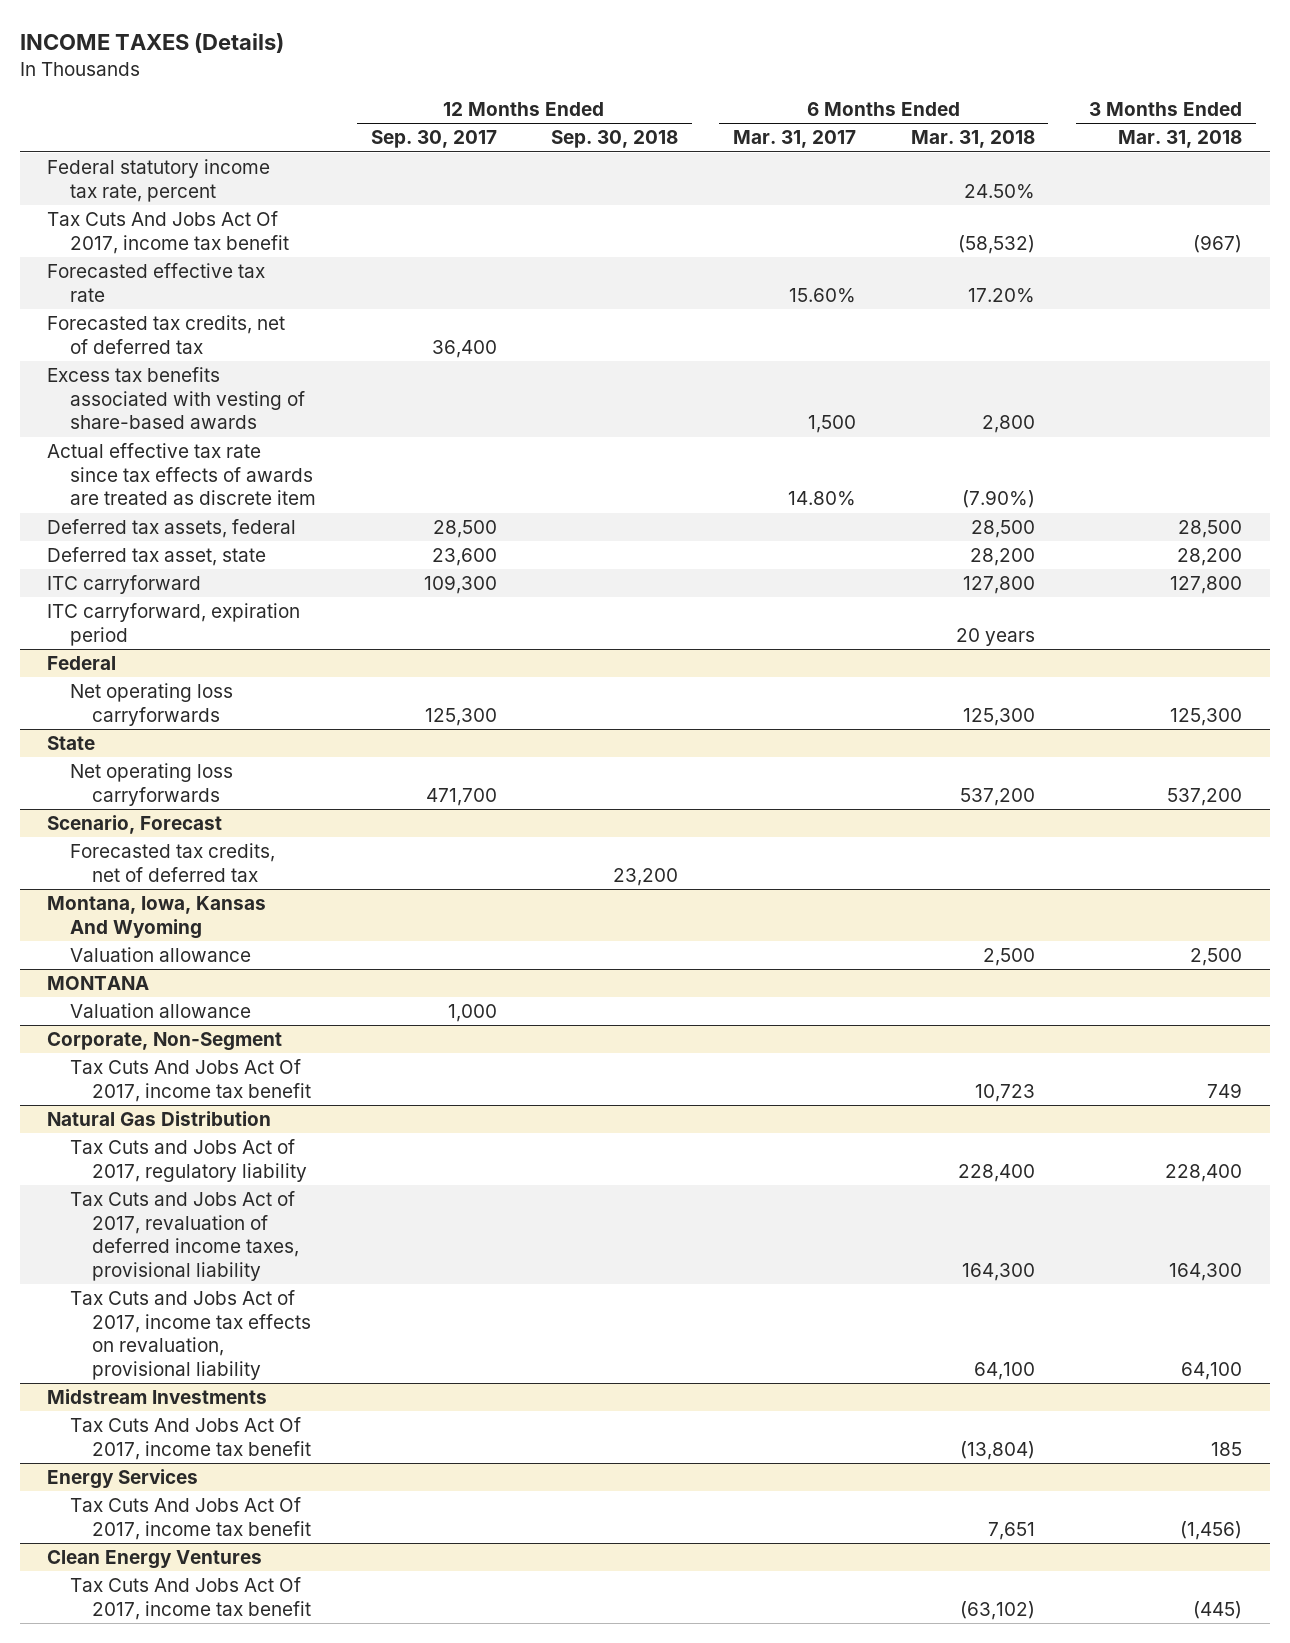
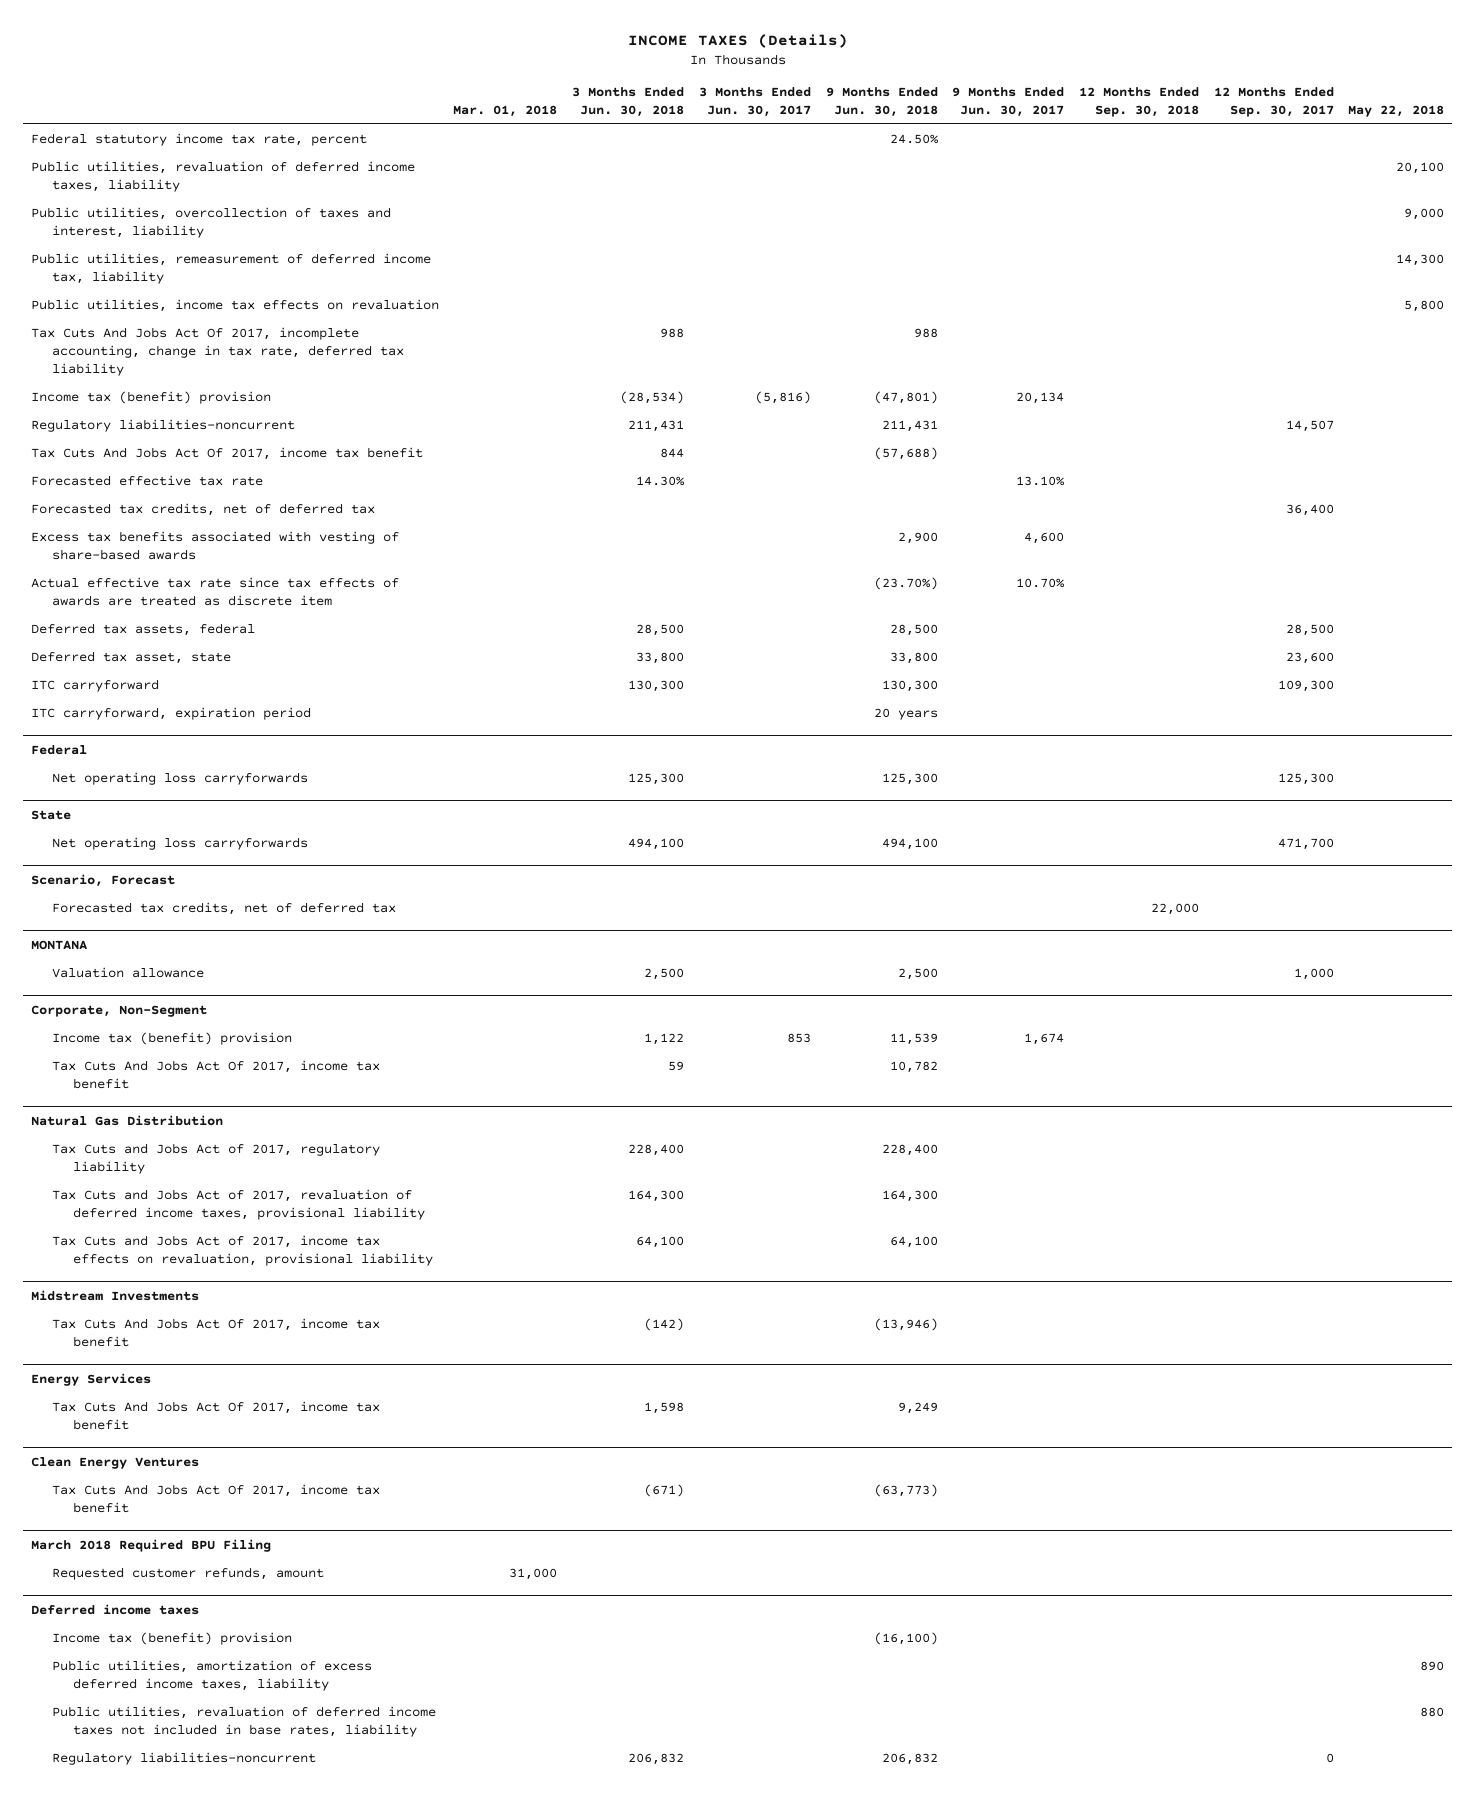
- | 12 Months Ended Sep. 30, 2017 | 12 Months Ended Sep. 30, 2018 | 6 Months Ended Mar. 31, 2017 | 6 Months Ended Mar. 31, 2018 | 3 Months Ended Mar. 31, 2018
+ | Mar. 01, 2018 | 3 Months Ended Jun. 30, 2018 | 3 Months Ended Jun. 30, 2017 | 9 Months Ended Jun. 30, 2018 | 9 Months Ended Jun. 30, 2017 | 12 Months Ended Sep. 30, 2018 | 12 Months Ended Sep. 30, 2017 | May 22, 2018
+ Public utilities, revaluation of deferred income taxes, liability | | | | | | | | 20,100
+ Public utilities, overcollection of taxes and interest, liability | | | | | | | | 9,000
+ Public utilities, remeasurement of deferred income tax, liability | | | | | | | | 14,300
+ Public utilities, income tax effects on revaluation | | | | | | | | 5,800
+ Tax Cuts And Jobs Act Of 2017, incomplete accounting, change in tax rate, deferred tax liability | | 988 | | 988 | | | |
+ Income tax (benefit) provision | | (28,534) | (5,816) | (47,801) | 20,134 | | |
+ Regulatory liabilities-noncurrent | | 211,431 | | 211,431 | | | 14,507 |
@ Scenario, Forecast
- Forecasted tax credits, net of deferred tax | | 23,200 | | |
- Montana, Iowa, Kansas And Wyoming
- Valuation allowance | | | | 2,500 | 2,500
@ Scenario, Forecast
+ Forecasted tax credits, net of deferred tax | | | | | | 22,000 | |
@ Corporate, Non-Segment
+ Income tax (benefit) provision | | 1,122 | 853 | 11,539 | 1,674 | | |
+ March 2018 Required BPU Filing
+ Requested customer refunds, amount | 31,000 | | | | | | |
+ Deferred income taxes
+ Income tax (benefit) provision | | | | (16,100) | | | |
+ Public utilities, amortization of excess deferred income taxes, liability | | | | | | | | 890
+ Public utilities, revaluation of deferred income taxes not included in base rates, liability | | | | | | | | 880
+ Regulatory liabilities-noncurrent | | 206,832 | | 206,832 | | | 0 |

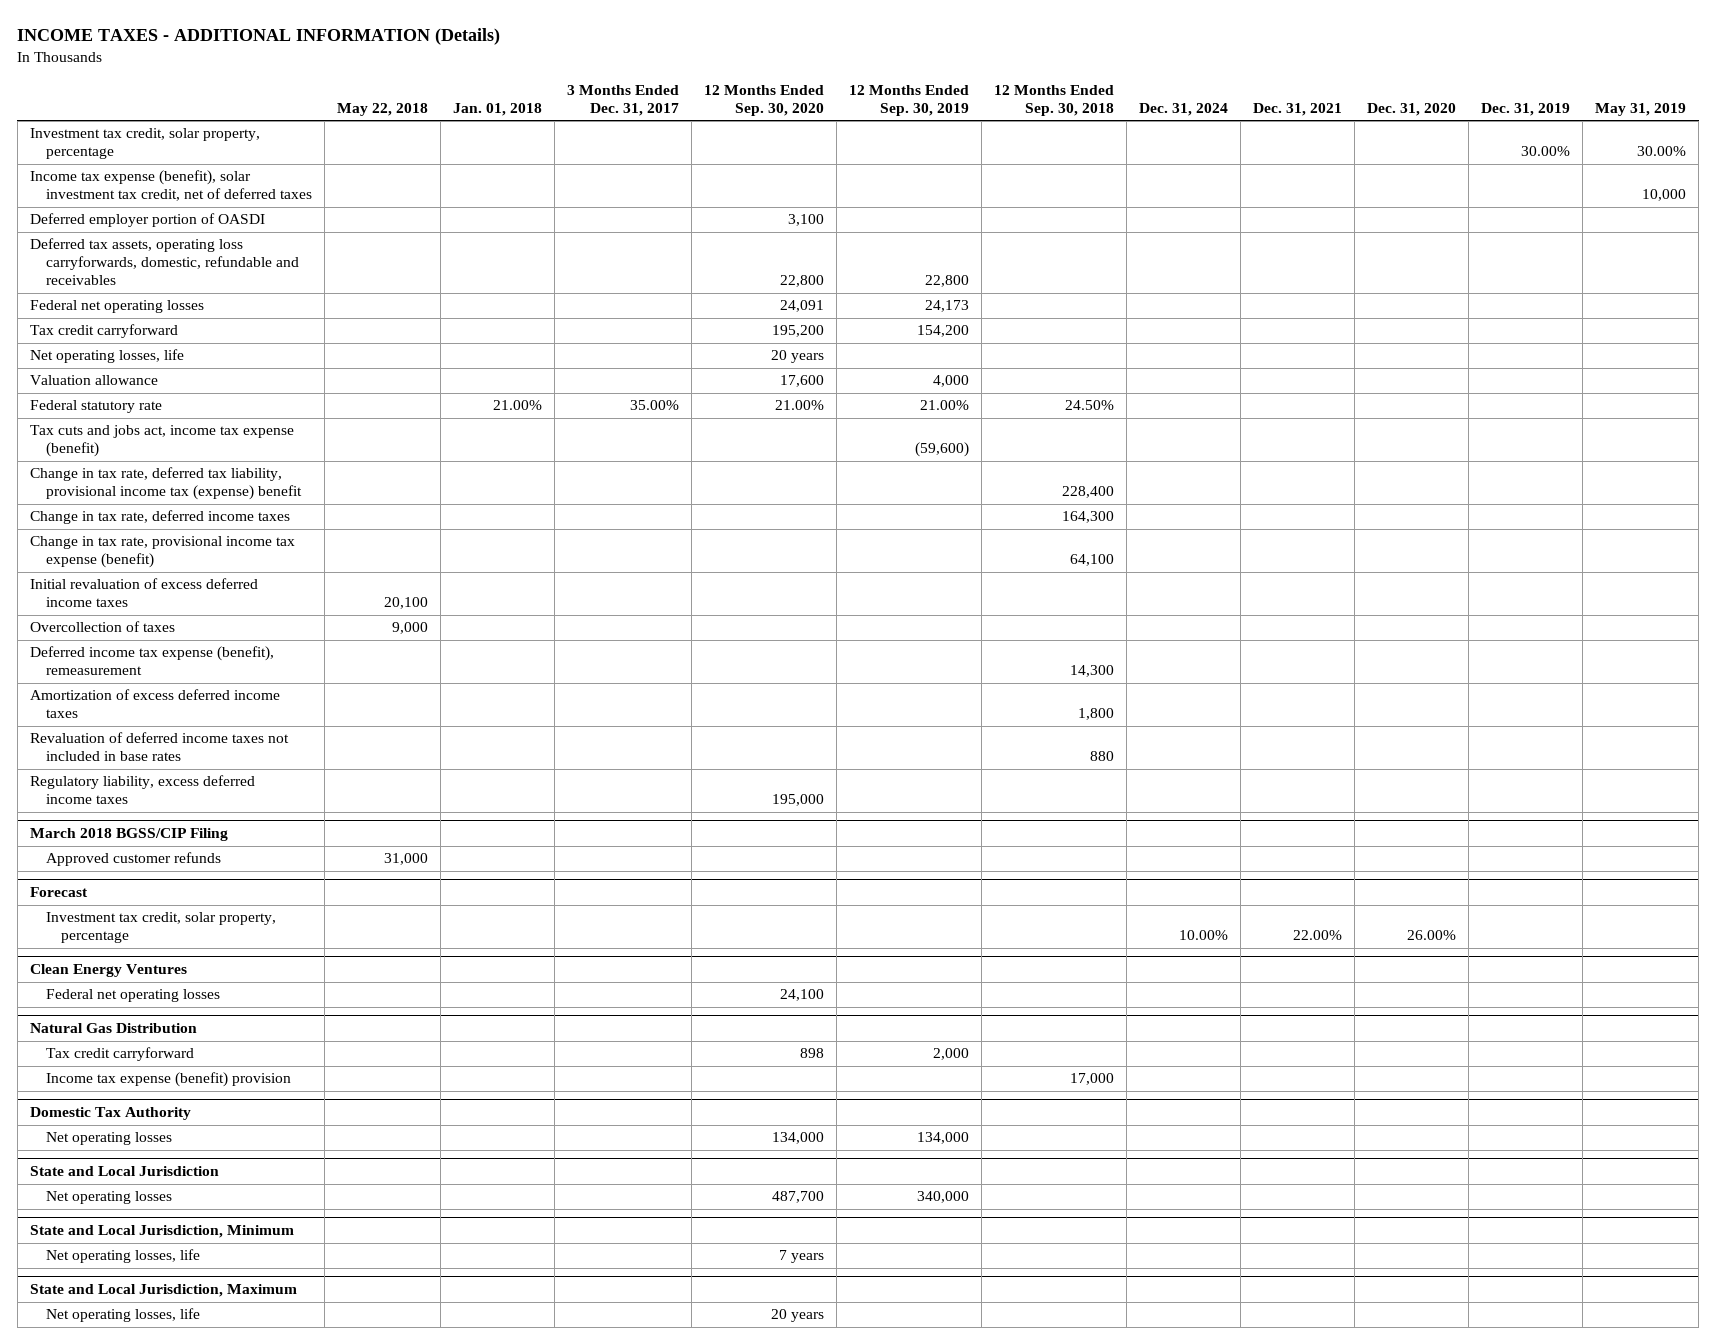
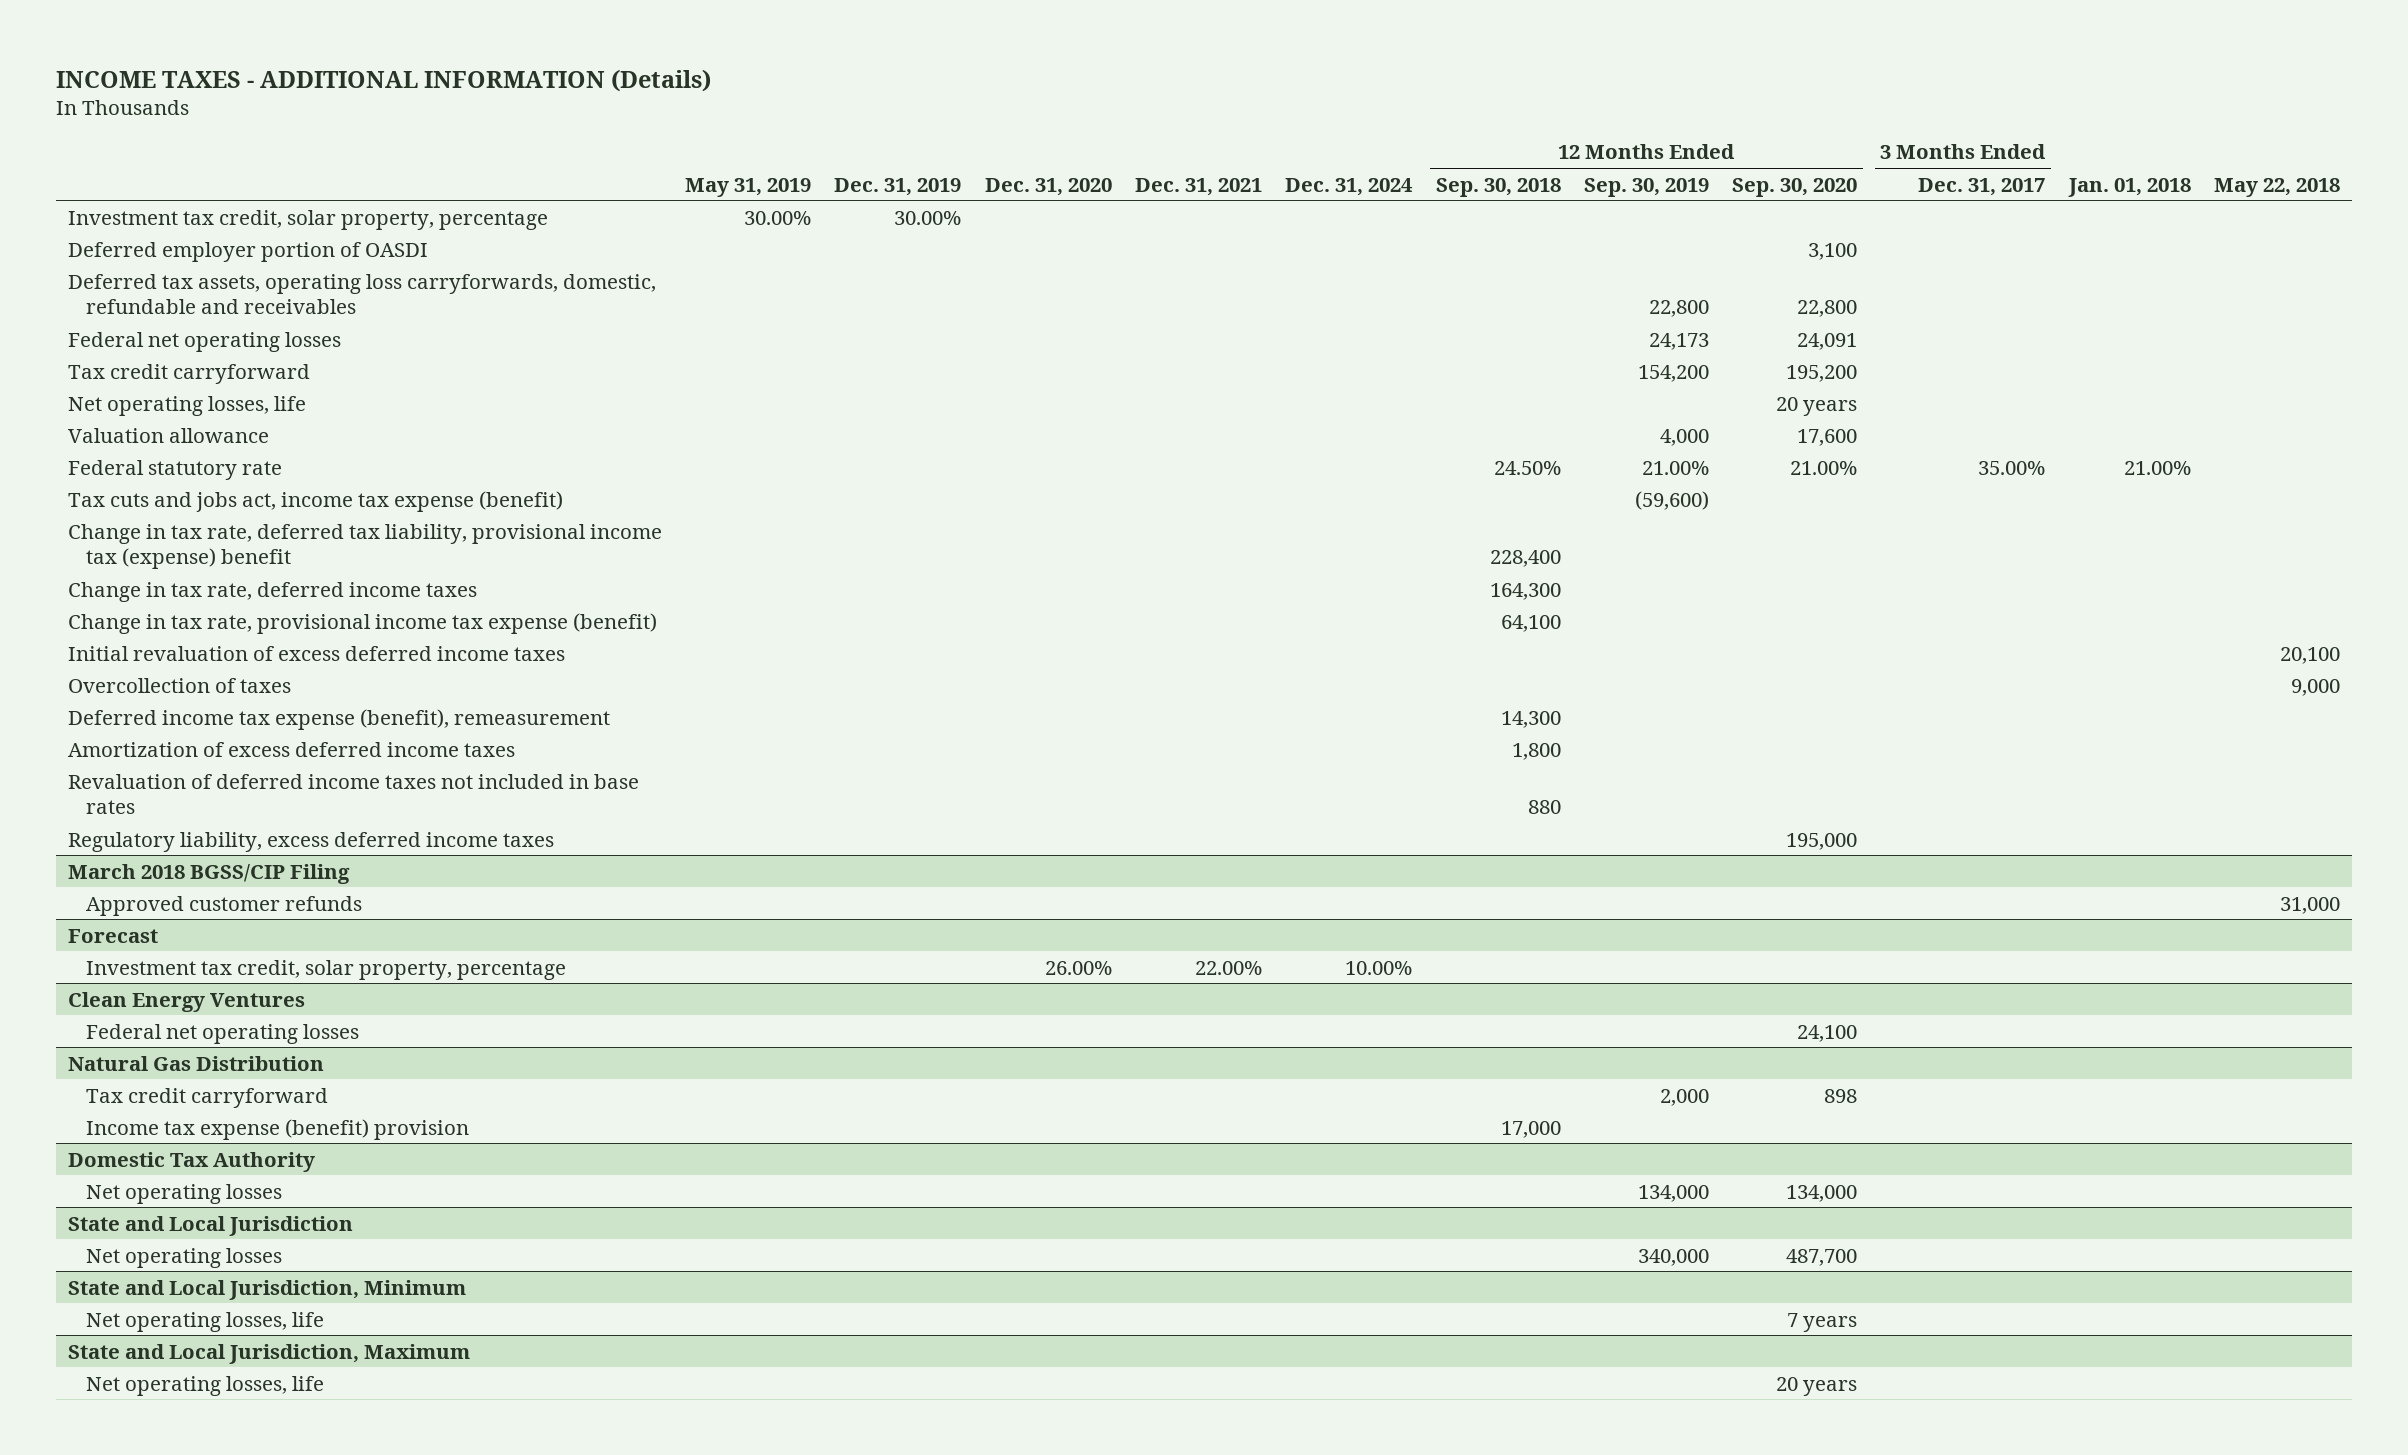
- | May 22, 2018 | Jan. 01, 2018 | 3 Months Ended Dec. 31, 2017 | 12 Months Ended Sep. 30, 2020 | 12 Months Ended Sep. 30, 2019 | 12 Months Ended Sep. 30, 2018 | Dec. 31, 2024 | Dec. 31, 2021 | Dec. 31, 2020 | Dec. 31, 2019 | May 31, 2019
+ | May 31, 2019 | Dec. 31, 2019 | Dec. 31, 2020 | Dec. 31, 2021 | Dec. 31, 2024 | 12 Months Ended Sep. 30, 2018 | 12 Months Ended Sep. 30, 2019 | 12 Months Ended Sep. 30, 2020 | 3 Months Ended Dec. 31, 2017 | Jan. 01, 2018 | May 22, 2018
- Income tax expense (benefit), solar investment tax credit, net of deferred taxes | | | | | | | | | | | 10,000

